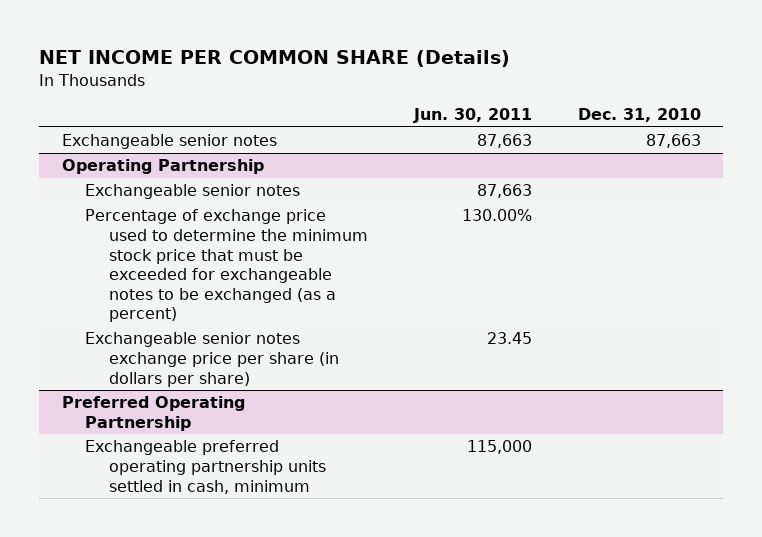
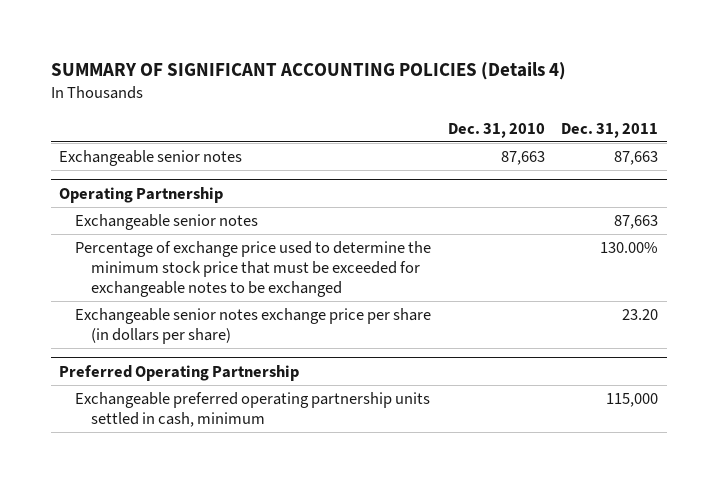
- NET INCOME PER COMMON SHARE (Details)
+ SUMMARY OF SIGNIFICANT ACCOUNTING POLICIES (Details 4)
- | Jun. 30, 2011 | Dec. 31, 2010
+ | Dec. 31, 2010 | Dec. 31, 2011
@ Operating Partnership
- Percentage of exchange price used to determine the minimum stock price that must be exceeded for exchangeable notes to be exchanged (as a percent) | 130.00% |
+ Percentage of exchange price used to determine the minimum stock price that must be exceeded for exchangeable notes to be exchanged | | 130.00%

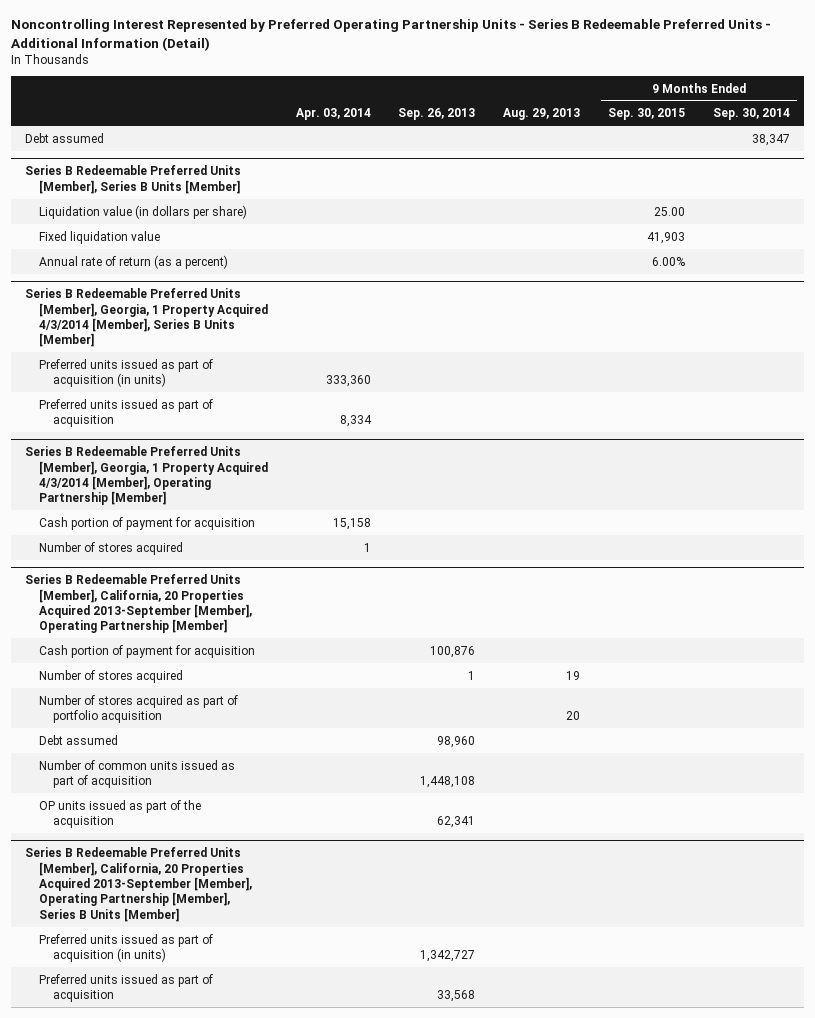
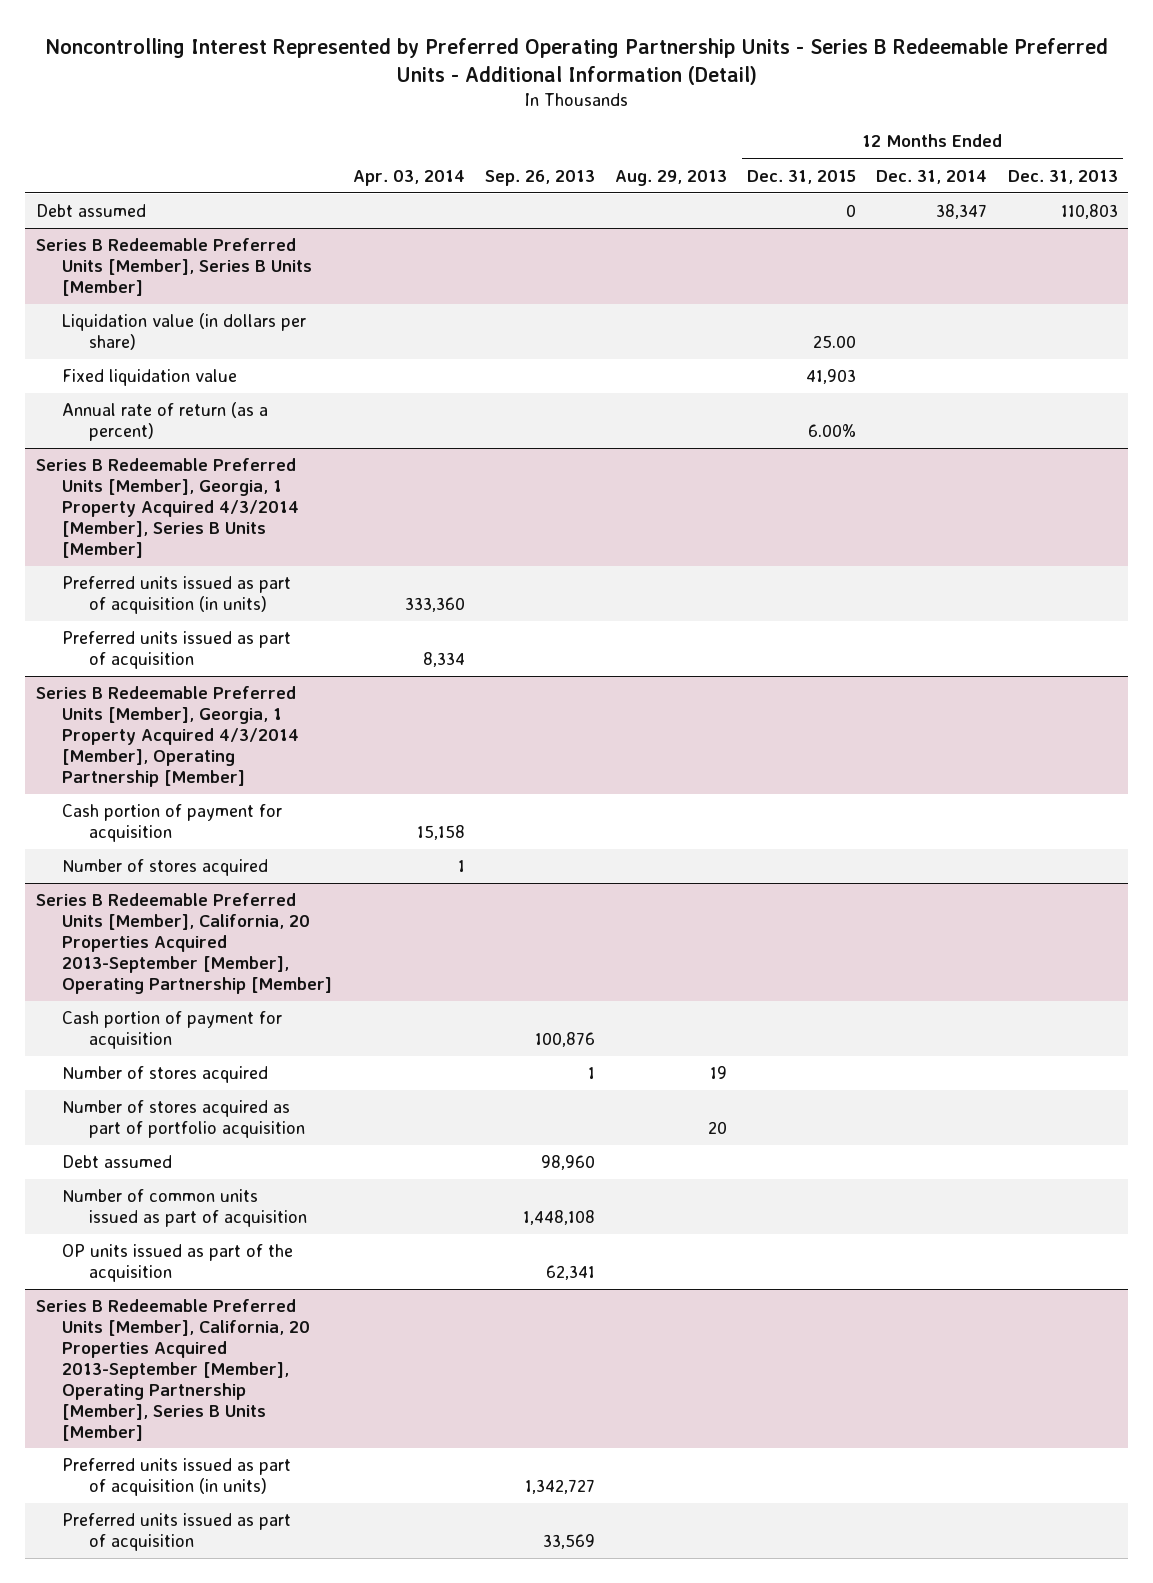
- | Apr. 03, 2014 | Sep. 26, 2013 | Aug. 29, 2013 | 9 Months Ended Sep. 30, 2015 | 9 Months Ended Sep. 30, 2014
+ | Apr. 03, 2014 | Sep. 26, 2013 | Aug. 29, 2013 | 12 Months Ended Dec. 31, 2015 | 12 Months Ended Dec. 31, 2014 | 12 Months Ended Dec. 31, 2013
@ Series B Redeemable Preferred Units [Member], California, 20 Properties Acquired 2013-September [Member], Operating Partnership [Member], Series B Units [Member]
- Preferred units issued as part of acquisition | | 33,568 | | |
+ Preferred units issued as part of acquisition | | 33,569 | | | |

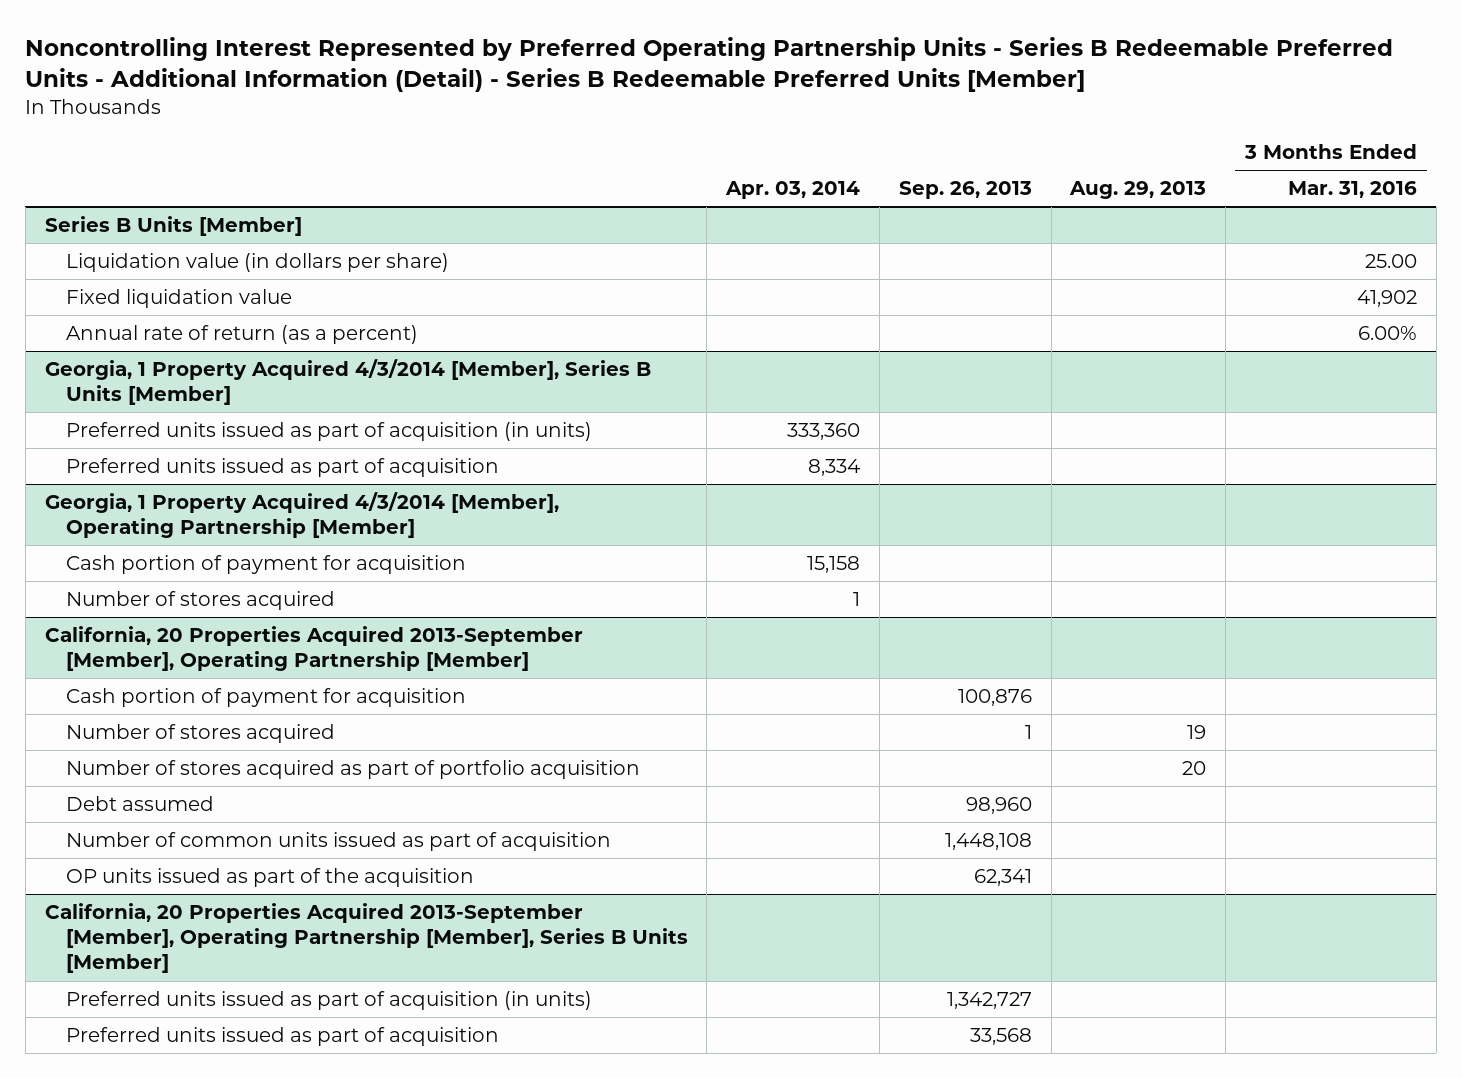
- Noncontrolling Interest Represented by Preferred Operating Partnership Units - Series B Redeemable Preferred Units - Additional Information (Detail)
+ Noncontrolling Interest Represented by Preferred Operating Partnership Units - Series B Redeemable Preferred Units - Additional Information (Detail) - Series B Redeemable Preferred Units [Member]
- | Apr. 03, 2014 | Sep. 26, 2013 | Aug. 29, 2013 | 12 Months Ended Dec. 31, 2015 | 12 Months Ended Dec. 31, 2014 | 12 Months Ended Dec. 31, 2013
+ | Apr. 03, 2014 | Sep. 26, 2013 | Aug. 29, 2013 | 3 Months Ended Mar. 31, 2016
- Debt assumed | | | | 0 | 38,347 | 110,803
- Series B Redeemable Preferred Units [Member], Series B Units [Member]
+ Series B Units [Member]
- Series B Redeemable Preferred Units [Member], Georgia, 1 Property Acquired 4/3/2014 [Member], Series B Units [Member]
+ Georgia, 1 Property Acquired 4/3/2014 [Member], Series B Units [Member]
- Series B Redeemable Preferred Units [Member], Georgia, 1 Property Acquired 4/3/2014 [Member], Operating Partnership [Member]
+ Georgia, 1 Property Acquired 4/3/2014 [Member], Operating Partnership [Member]
- Series B Redeemable Preferred Units [Member], California, 20 Properties Acquired 2013-September [Member], Operating Partnership [Member]
+ California, 20 Properties Acquired 2013-September [Member], Operating Partnership [Member]
- Series B Redeemable Preferred Units [Member], California, 20 Properties Acquired 2013-September [Member], Operating Partnership [Member], Series B Units [Member]
+ California, 20 Properties Acquired 2013-September [Member], Operating Partnership [Member], Series B Units [Member]
- Preferred units issued as part of acquisition | | 33,569 | | | |
+ Preferred units issued as part of acquisition | | 33,568 | |

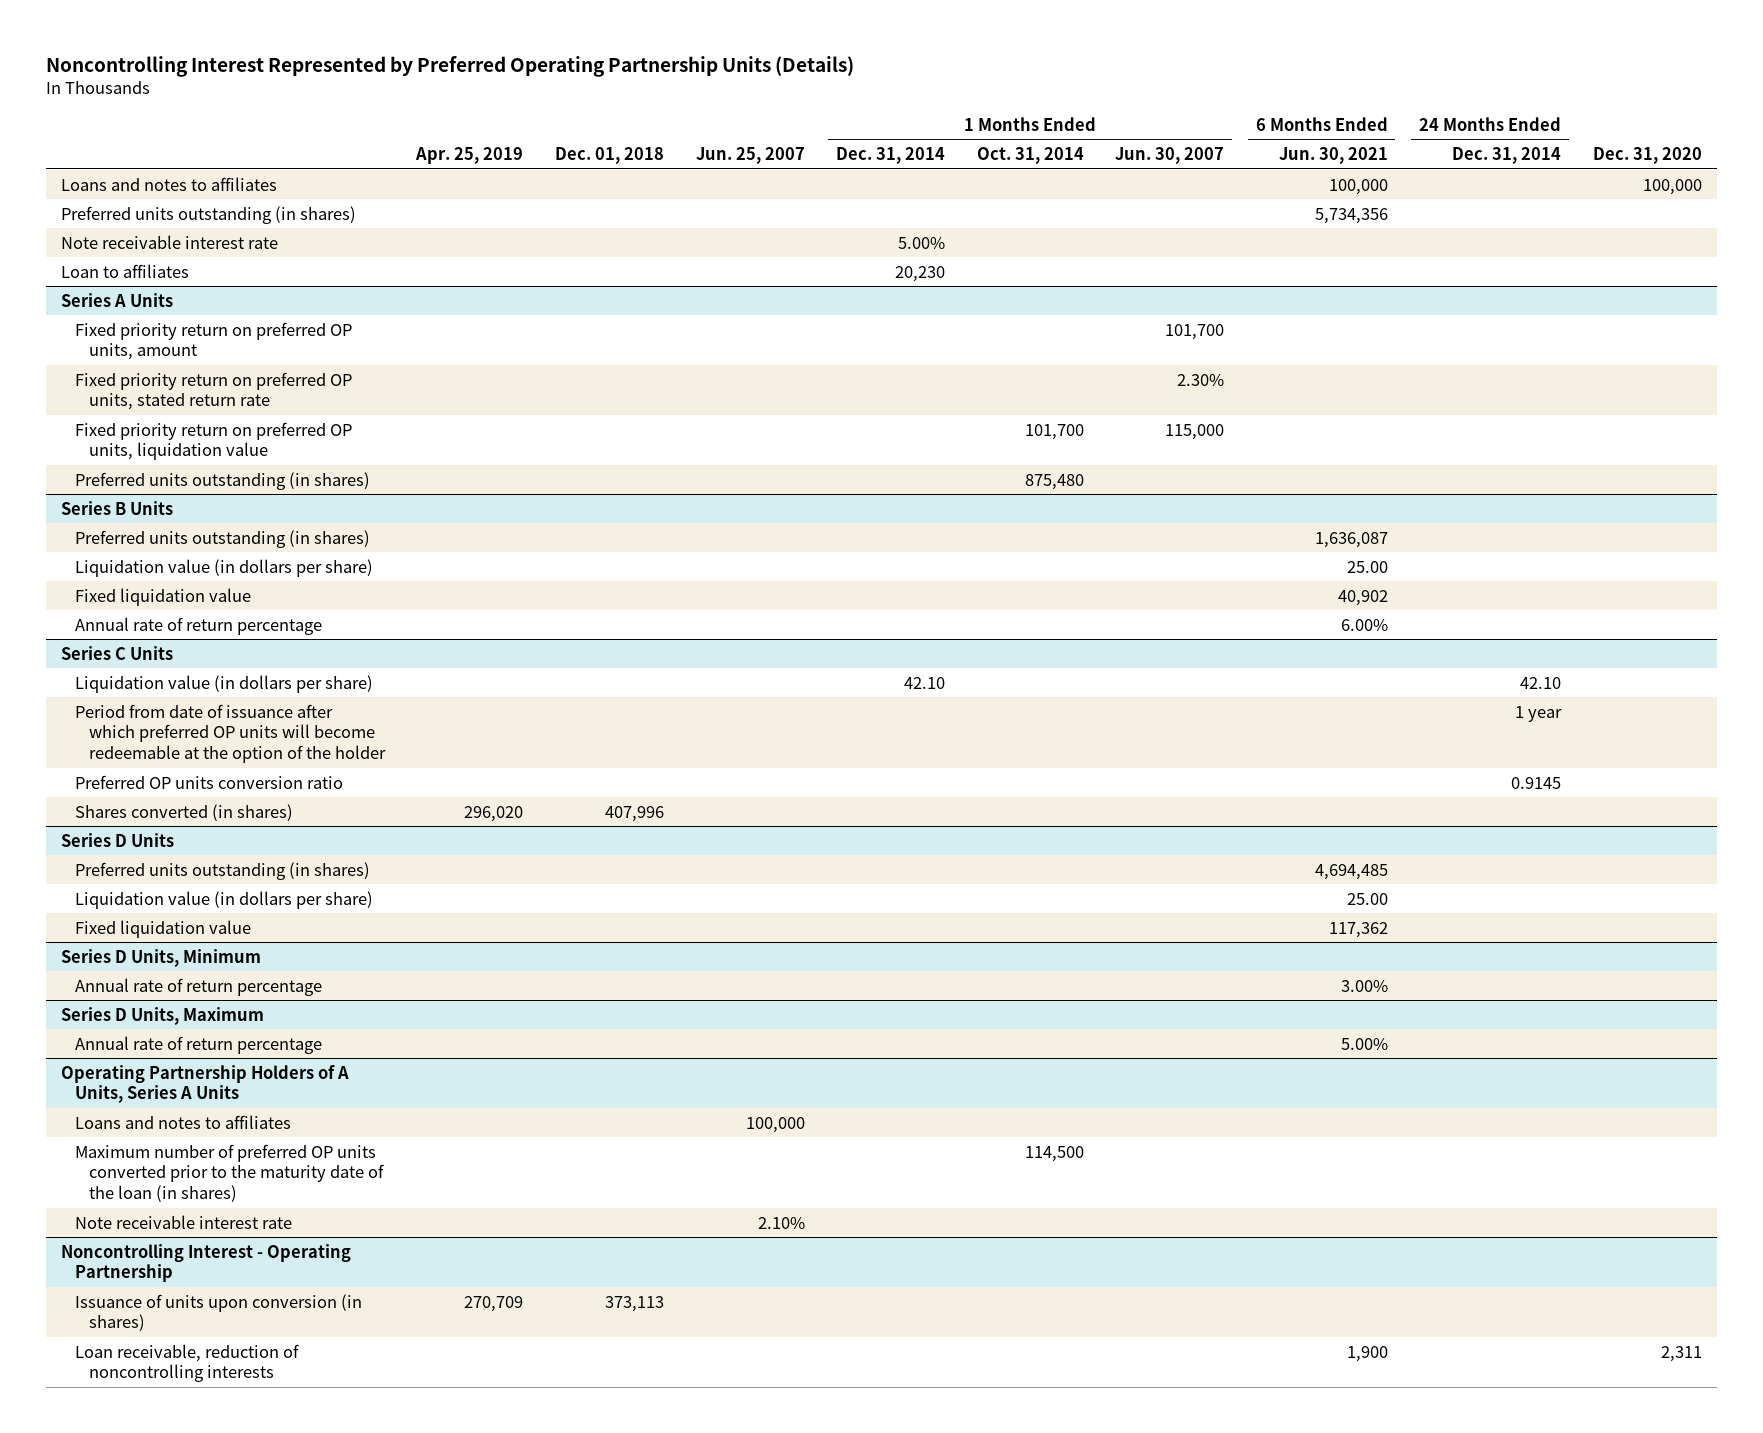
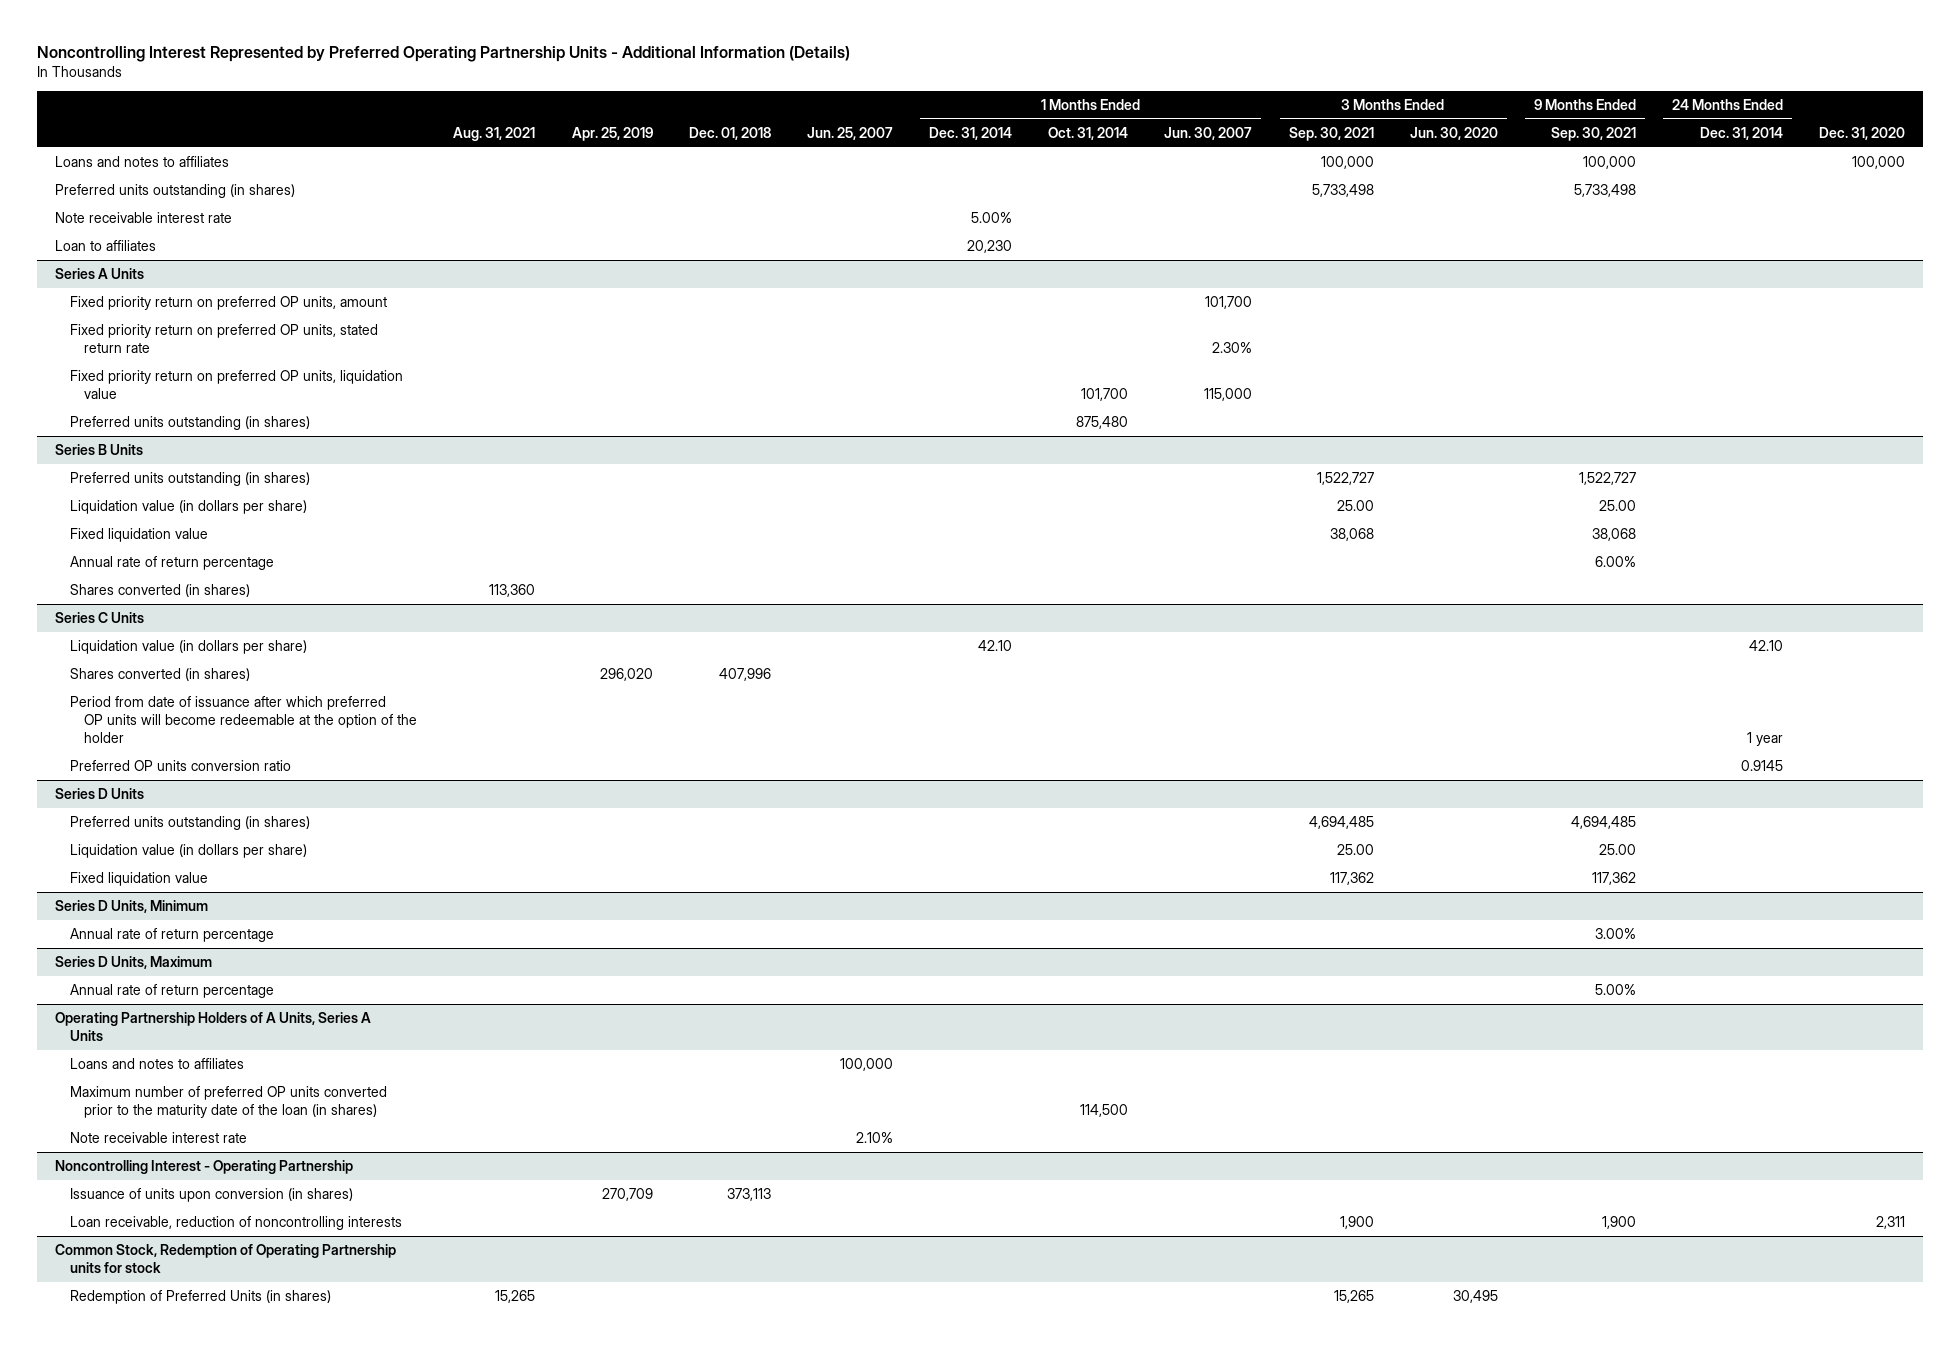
- Noncontrolling Interest Represented by Preferred Operating Partnership Units (Details)
+ Noncontrolling Interest Represented by Preferred Operating Partnership Units - Additional Information (Details)
- | Apr. 25, 2019 | Dec. 01, 2018 | Jun. 25, 2007 | 1 Months Ended Dec. 31, 2014 | 1 Months Ended Oct. 31, 2014 | 1 Months Ended Jun. 30, 2007 | 6 Months Ended Jun. 30, 2021 | 24 Months Ended Dec. 31, 2014 | Dec. 31, 2020
+ | Aug. 31, 2021 | Apr. 25, 2019 | Dec. 01, 2018 | Jun. 25, 2007 | 1 Months Ended Dec. 31, 2014 | 1 Months Ended Oct. 31, 2014 | 1 Months Ended Jun. 30, 2007 | 3 Months Ended Sep. 30, 2021 | 3 Months Ended Jun. 30, 2020 | 9 Months Ended Sep. 30, 2021 | 24 Months Ended Dec. 31, 2014 | Dec. 31, 2020
@ Series B Units
+ Shares converted (in shares) | 113,360 | | | | | | | | | | |
@ Series C Units
moved up: Shares converted (in shares) | | 296,020 | 407,996 | | | | | | | | |
+ Common Stock, Redemption of Operating Partnership units for stock
+ Redemption of Preferred Units (in shares) | 15,265 | | | | | | | 15,265 | 30,495 | | |

